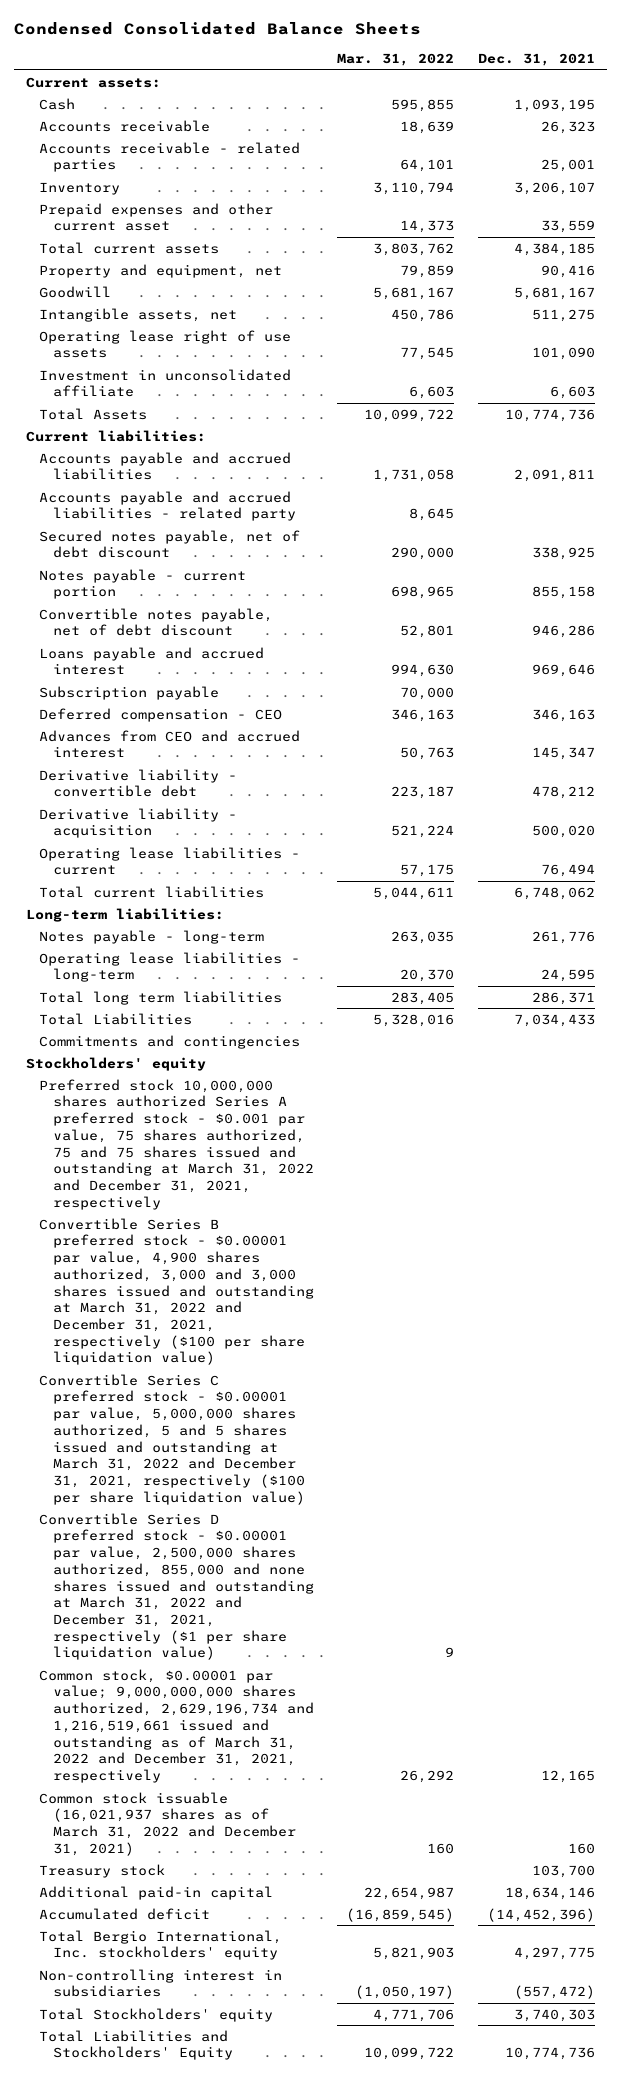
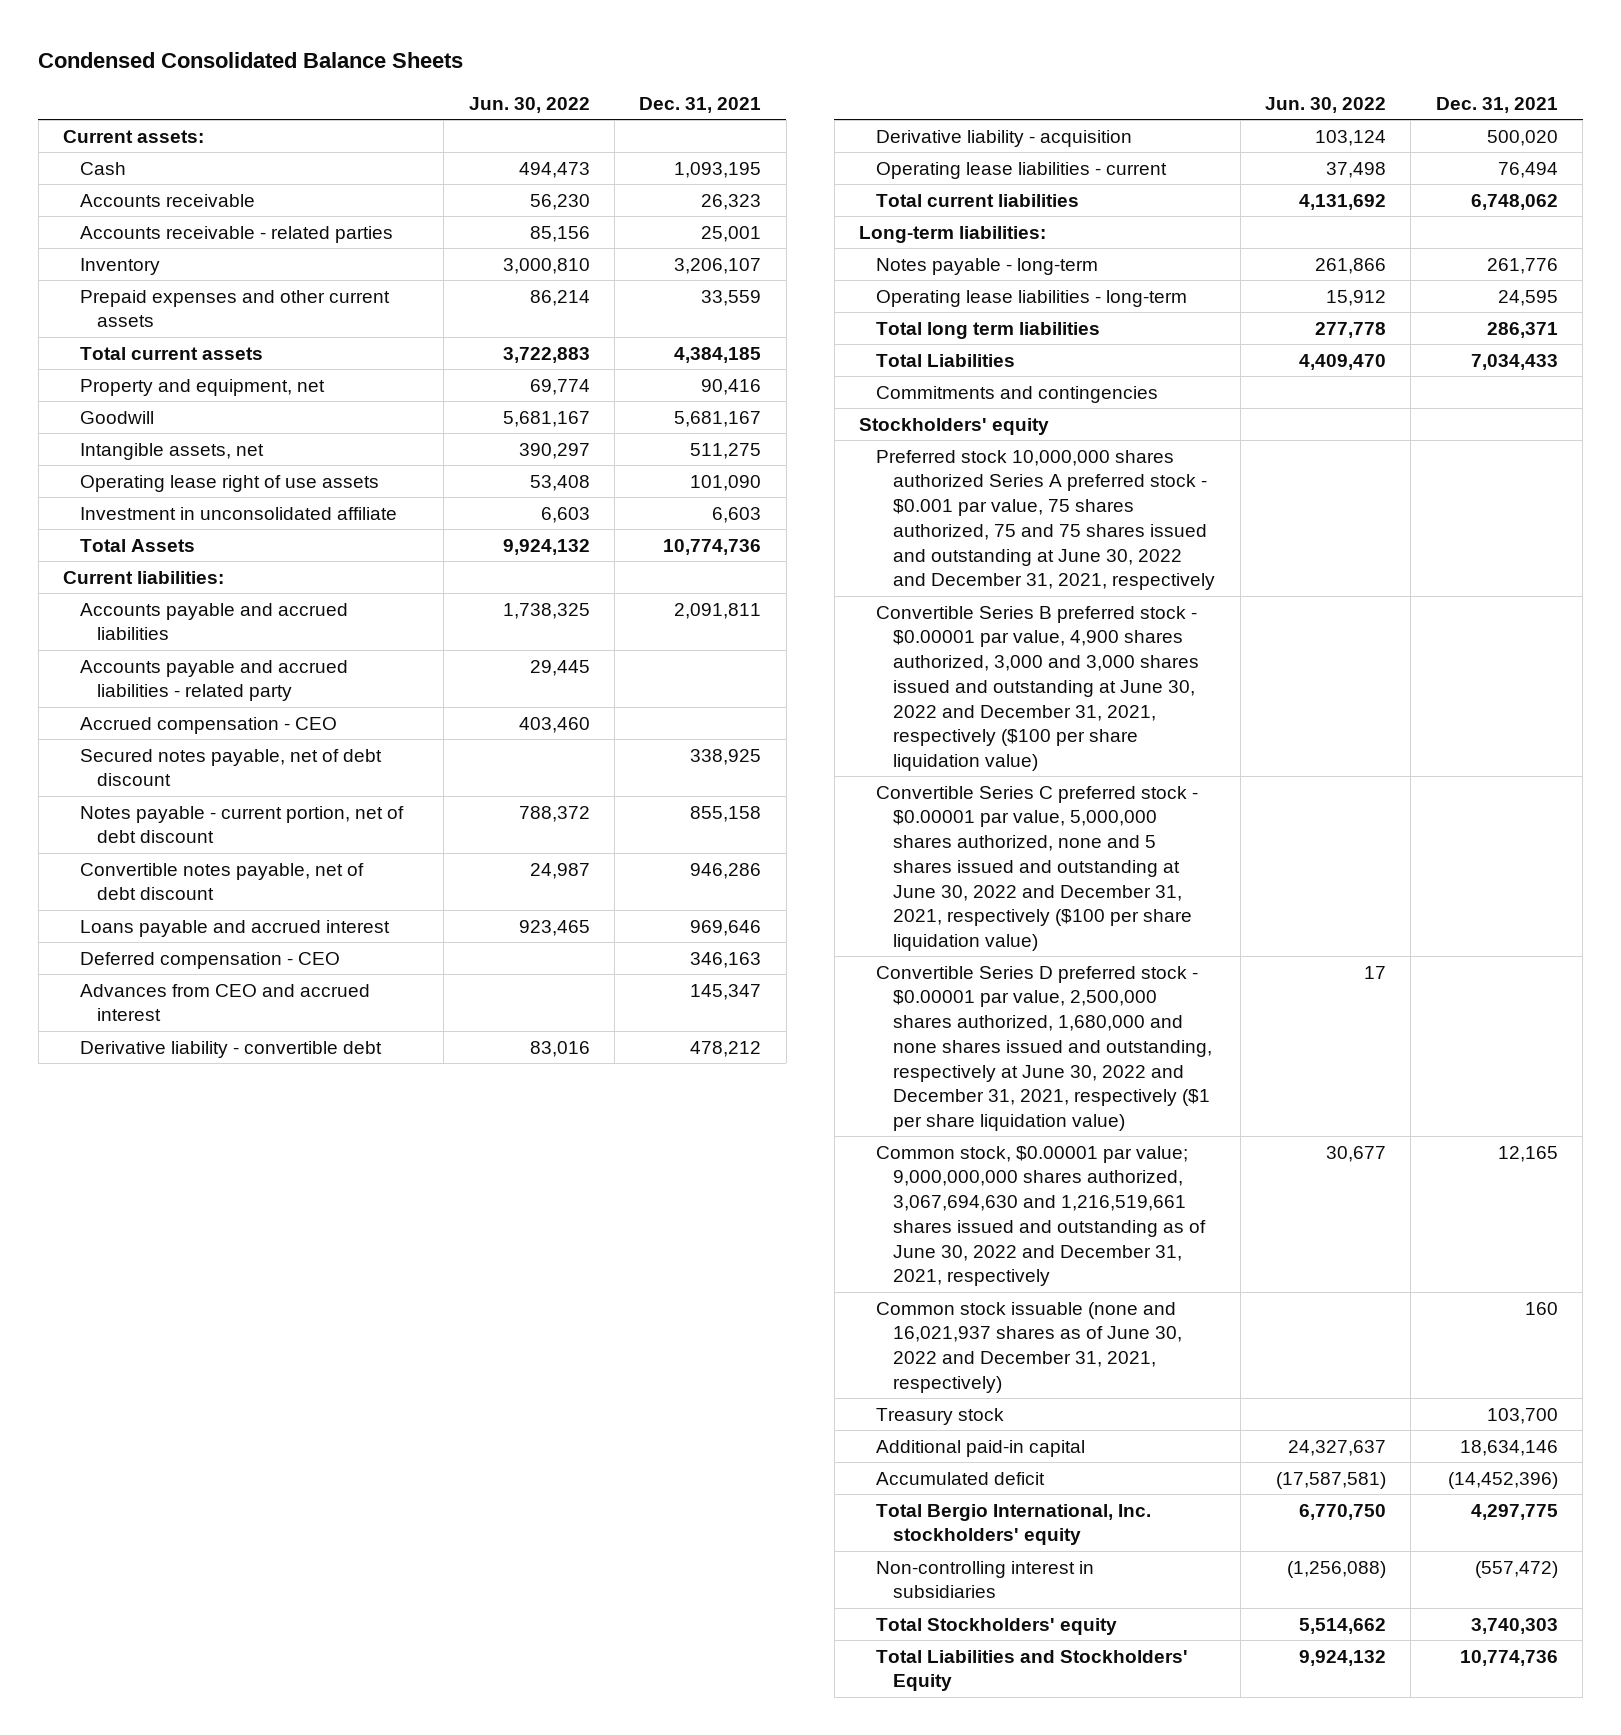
- | Mar. 31, 2022 | Dec. 31, 2021
+ | Jun. 30, 2022 | Dec. 31, 2021
- Prepaid expenses and other current asset | 14,373 | 33,559
+ Prepaid expenses and other current assets | 86,214 | 33,559
+ Accrued compensation - CEO | 403,460 |
- Notes payable - current portion | 698,965 | 855,158
+ Notes payable - current portion, net of debt discount | 788,372 | 855,158
- Subscription payable | 70,000 |
- Preferred stock 10,000,000 shares authorized Series A preferred stock - $0.001 par value, 75 shares authorized, 75 and 75 shares issued and outstanding at March 31, 2022 and December 31, 2021, respectively
- Convertible Series B preferred stock - $0.00001 par value, 4,900 shares authorized, 3,000 and 3,000 shares issued and outstanding at March 31, 2022 and December 31, 2021, respectively ($100 per share liquidation value)
- Convertible Series C preferred stock - $0.00001 par value, 5,000,000 shares authorized, 5 and 5 shares issued and outstanding at March 31, 2022 and December 31, 2021, respectively ($100 per share liquidation value)
- Convertible Series D preferred stock - $0.00001 par value, 2,500,000 shares authorized, 855,000 and none shares issued and outstanding at March 31, 2022 and December 31, 2021, respectively ($1 per share liquidation value) | 9 |
- Common stock, $0.00001 par value; 9,000,000,000 shares authorized, 2,629,196,734 and 1,216,519,661 issued and outstanding as of March 31, 2022 and December 31, 2021, respectively | 26,292 | 12,165
- Common stock issuable (16,021,937 shares as of March 31, 2022 and December 31, 2021) | 160 | 160
+ Preferred stock 10,000,000 shares authorized Series A preferred stock - $0.001 par value, 75 shares authorized, 75 and 75 shares issued and outstanding at June 30, 2022 and December 31, 2021, respectively
+ Convertible Series B preferred stock - $0.00001 par value, 4,900 shares authorized, 3,000 and 3,000 shares issued and outstanding at June 30, 2022 and December 31, 2021, respectively ($100 per share liquidation value)
+ Convertible Series C preferred stock - $0.00001 par value, 5,000,000 shares authorized, none and 5 shares issued and outstanding at June 30, 2022 and December 31, 2021, respectively ($100 per share liquidation value)
+ Convertible Series D preferred stock - $0.00001 par value, 2,500,000 shares authorized, 1,680,000 and none shares issued and outstanding, respectively at June 30, 2022 and December 31, 2021, respectively ($1 per share liquidation value) | 17 |
+ Common stock, $0.00001 par value; 9,000,000,000 shares authorized, 3,067,694,630 and 1,216,519,661 shares issued and outstanding as of June 30, 2022 and December 31, 2021, respectively | 30,677 | 12,165
+ Common stock issuable (none and 16,021,937 shares as of June 30, 2022 and December 31, 2021, respectively) | | 160

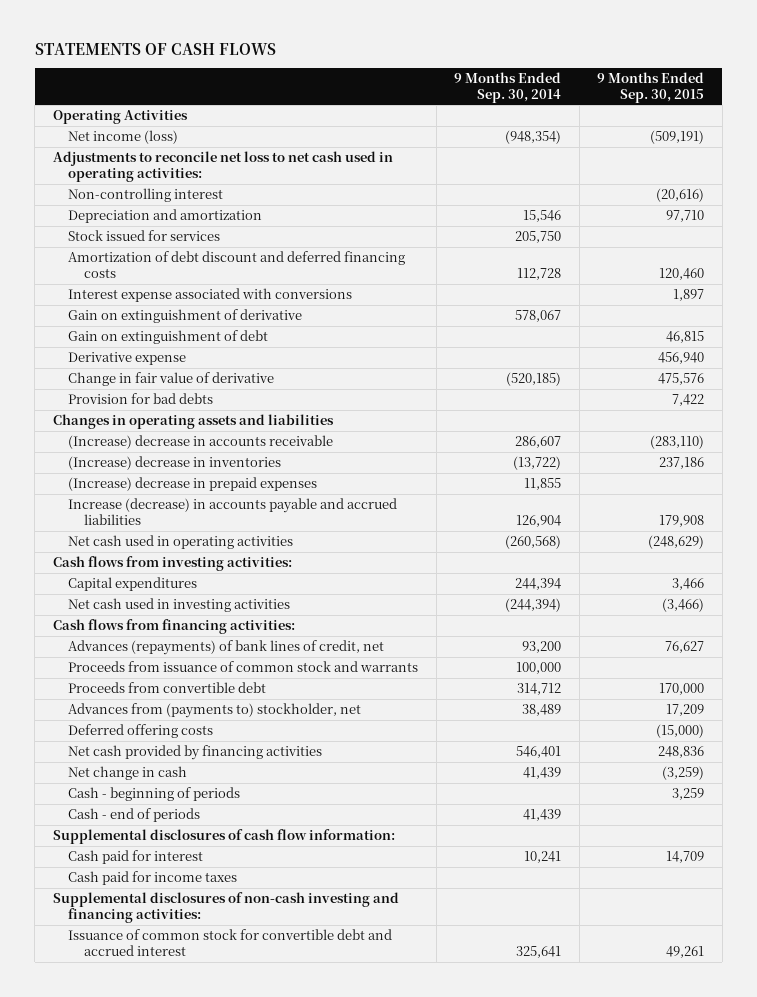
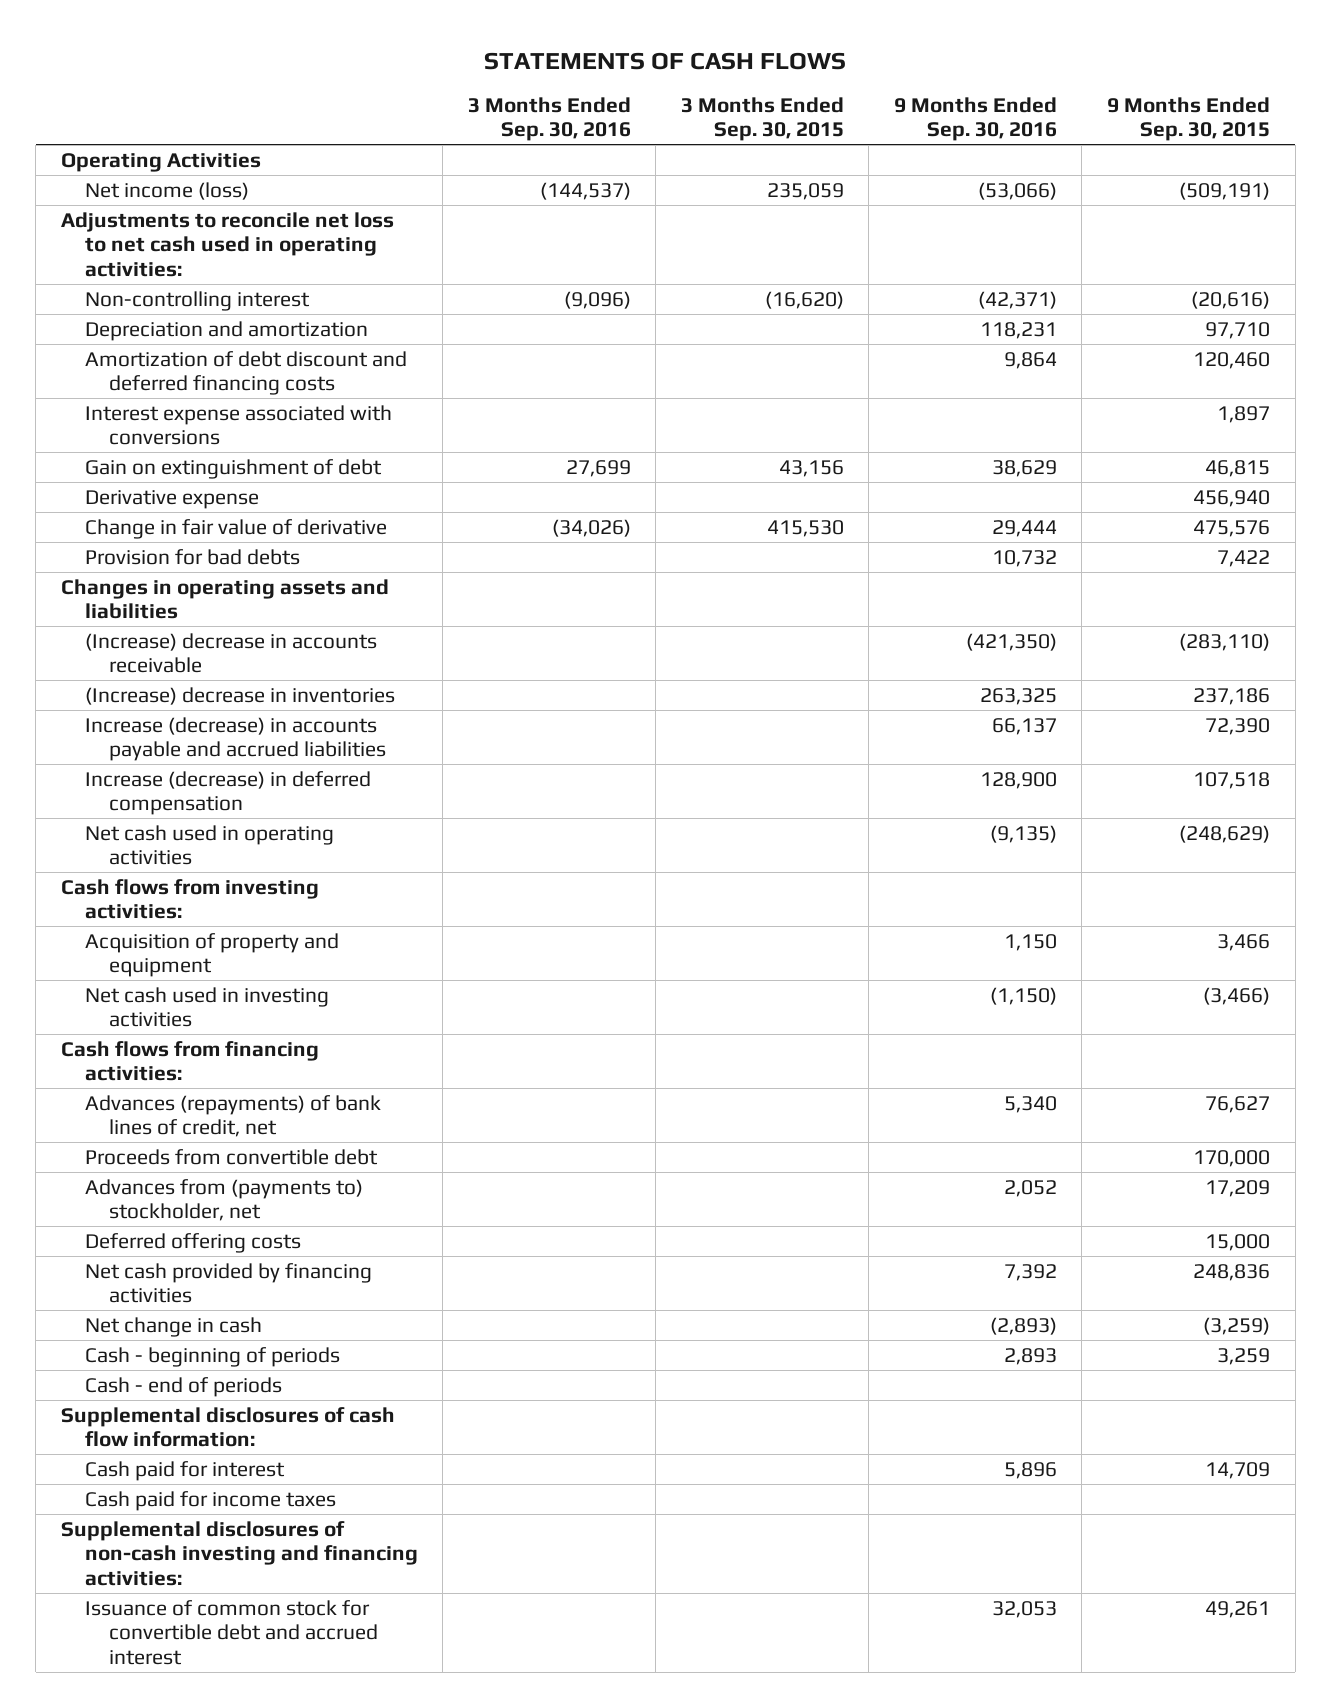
- | 9 Months Ended Sep. 30, 2014 | 9 Months Ended Sep. 30, 2015
+ | 3 Months Ended Sep. 30, 2016 | 3 Months Ended Sep. 30, 2015 | 9 Months Ended Sep. 30, 2016 | 9 Months Ended Sep. 30, 2015
- Stock issued for services | 205,750 |
- Gain on extinguishment of derivative | 578,067 |
- (Increase) decrease in prepaid expenses | 11,855 |
- Increase (decrease) in accounts payable and accrued liabilities | 126,904 | 179,908
+ Increase (decrease) in accounts payable and accrued liabilities | | | 66,137 | 72,390
+ Increase (decrease) in deferred compensation | | | 128,900 | 107,518
- Capital expenditures | 244,394 | 3,466
+ Acquisition of property and equipment | | | 1,150 | 3,466
- Proceeds from issuance of common stock and warrants | 100,000 |
- Deferred offering costs | | (15,000)
+ Deferred offering costs | | | | 15,000

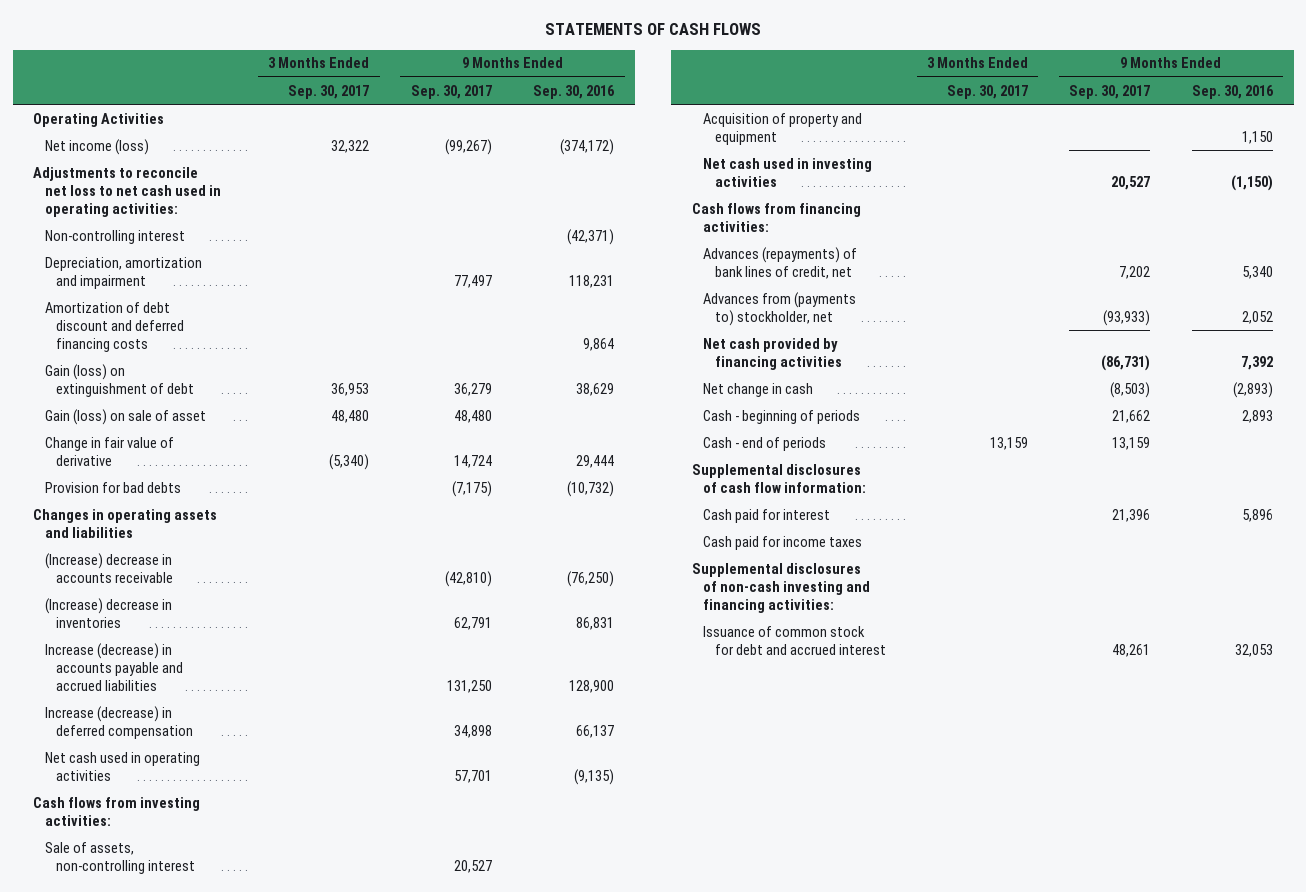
- | 3 Months Ended Sep. 30, 2016 | 3 Months Ended Sep. 30, 2015 | 9 Months Ended Sep. 30, 2016 | 9 Months Ended Sep. 30, 2015
+ | 3 Months Ended Sep. 30, 2017 | 9 Months Ended Sep. 30, 2017 | 9 Months Ended Sep. 30, 2016
- Net income (loss) | (144,537) | 235,059 | (53,066) | (509,191)
+ Net income (loss) | 32,322 | (99,267) | (374,172)
- Depreciation and amortization | | | 118,231 | 97,710
+ Depreciation, amortization and impairment | | 77,497 | 118,231
- Interest expense associated with conversions | | | | 1,897
- Gain on extinguishment of debt | 27,699 | 43,156 | 38,629 | 46,815
- Derivative expense | | | | 456,940
+ Gain (loss) on extinguishment of debt | 36,953 | 36,279 | 38,629
+ Gain (loss) on sale of asset | 48,480 | 48,480 |
- Provision for bad debts | | | 10,732 | 7,422
+ Provision for bad debts | | (7,175) | (10,732)
- (Increase) decrease in accounts receivable | | | (421,350) | (283,110)
- (Increase) decrease in inventories | | | 263,325 | 237,186
- Increase (decrease) in accounts payable and accrued liabilities | | | 66,137 | 72,390
- Increase (decrease) in deferred compensation | | | 128,900 | 107,518
+ (Increase) decrease in accounts receivable | | (42,810) | (76,250)
+ (Increase) decrease in inventories | | 62,791 | 86,831
+ Increase (decrease) in accounts payable and accrued liabilities | | 131,250 | 128,900
+ Increase (decrease) in deferred compensation | | 34,898 | 66,137
+ Sale of assets, non-controlling interest | | 20,527 |
- Proceeds from convertible debt | | | | 170,000
- Deferred offering costs | | | | 15,000
- Issuance of common stock for convertible debt and accrued interest | | | 32,053 | 49,261
+ Issuance of common stock for debt and accrued interest | | 48,261 | 32,053

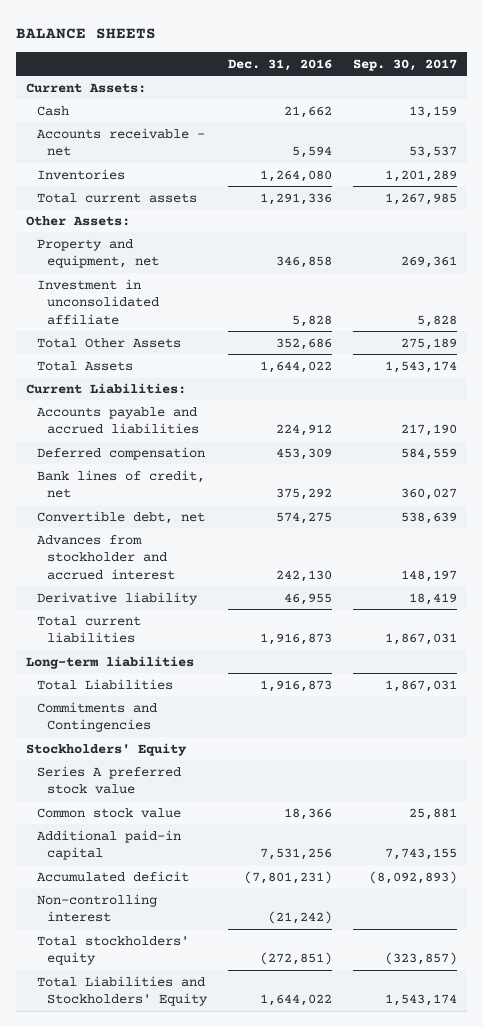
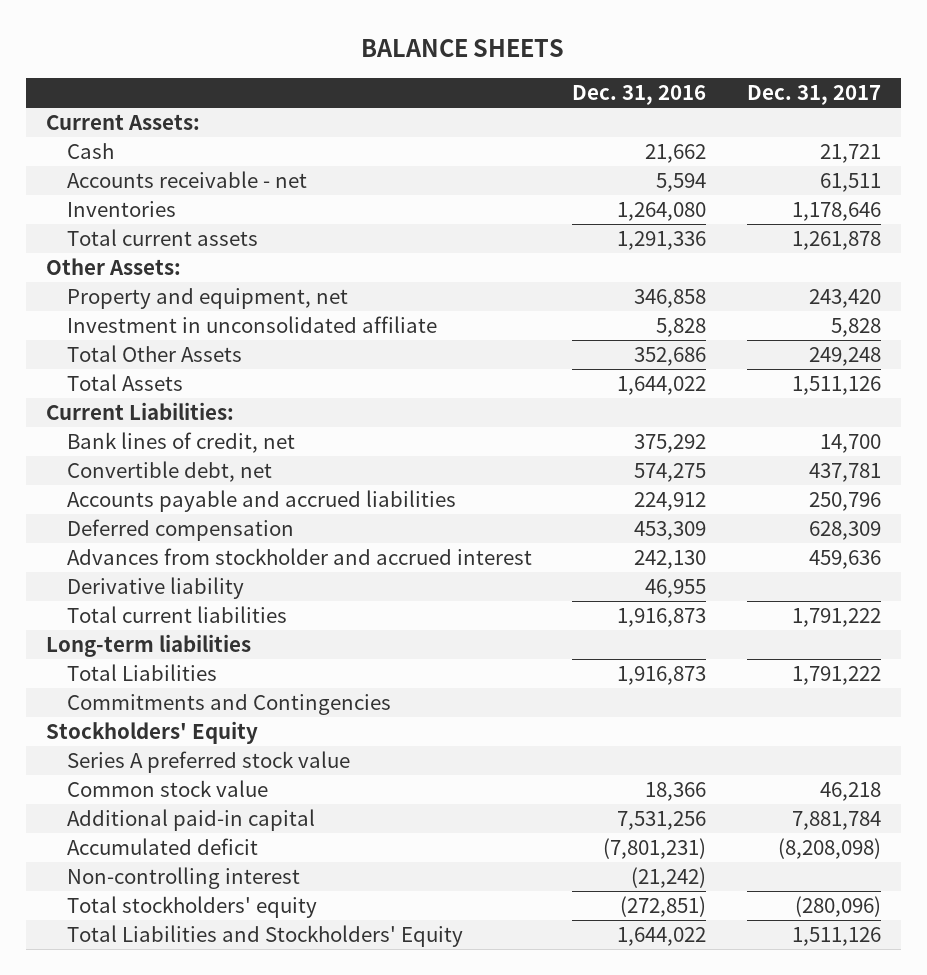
- | Dec. 31, 2016 | Sep. 30, 2017
+ | Dec. 31, 2016 | Dec. 31, 2017
moved down: Accounts payable and accrued liabilities | 224,912 | 250,796
moved down: Deferred compensation | 453,309 | 628,309

